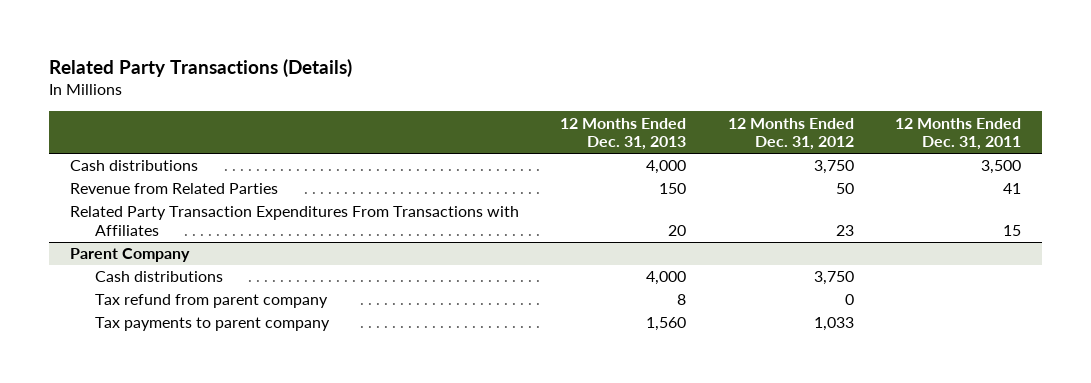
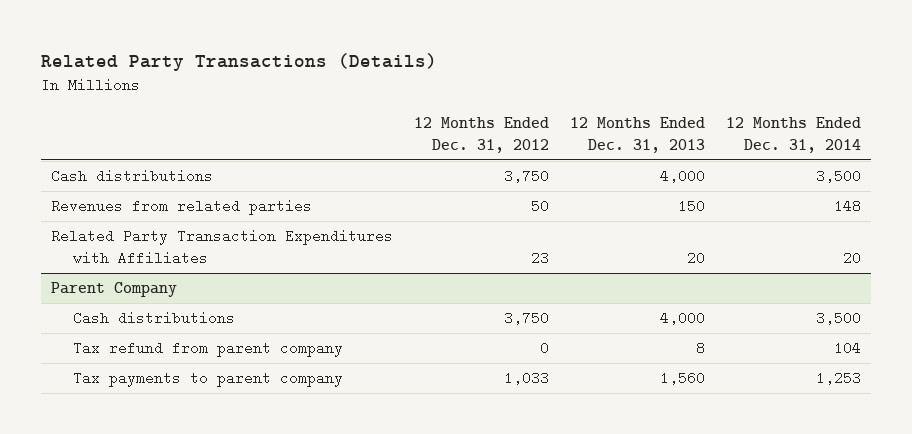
- | 12 Months Ended Dec. 31, 2013 | 12 Months Ended Dec. 31, 2012 | 12 Months Ended Dec. 31, 2011
+ | 12 Months Ended Dec. 31, 2012 | 12 Months Ended Dec. 31, 2013 | 12 Months Ended Dec. 31, 2014
- Revenue from Related Parties | 150 | 50 | 41
- Related Party Transaction Expenditures From Transactions with Affiliates | 20 | 23 | 15
+ Revenues from related parties | 50 | 150 | 148
+ Related Party Transaction Expenditures with Affiliates | 23 | 20 | 20

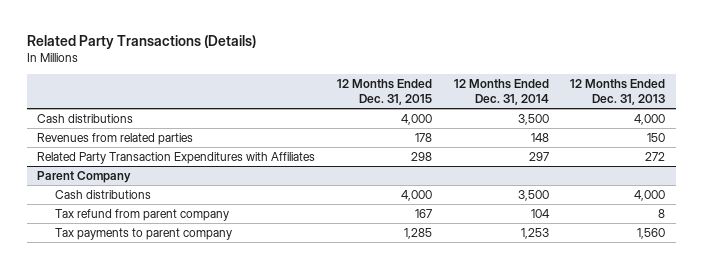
- | 12 Months Ended Dec. 31, 2012 | 12 Months Ended Dec. 31, 2013 | 12 Months Ended Dec. 31, 2014
+ | 12 Months Ended Dec. 31, 2015 | 12 Months Ended Dec. 31, 2014 | 12 Months Ended Dec. 31, 2013
- Related Party Transaction Expenditures with Affiliates | 23 | 20 | 20
+ Related Party Transaction Expenditures with Affiliates | 298 | 297 | 272

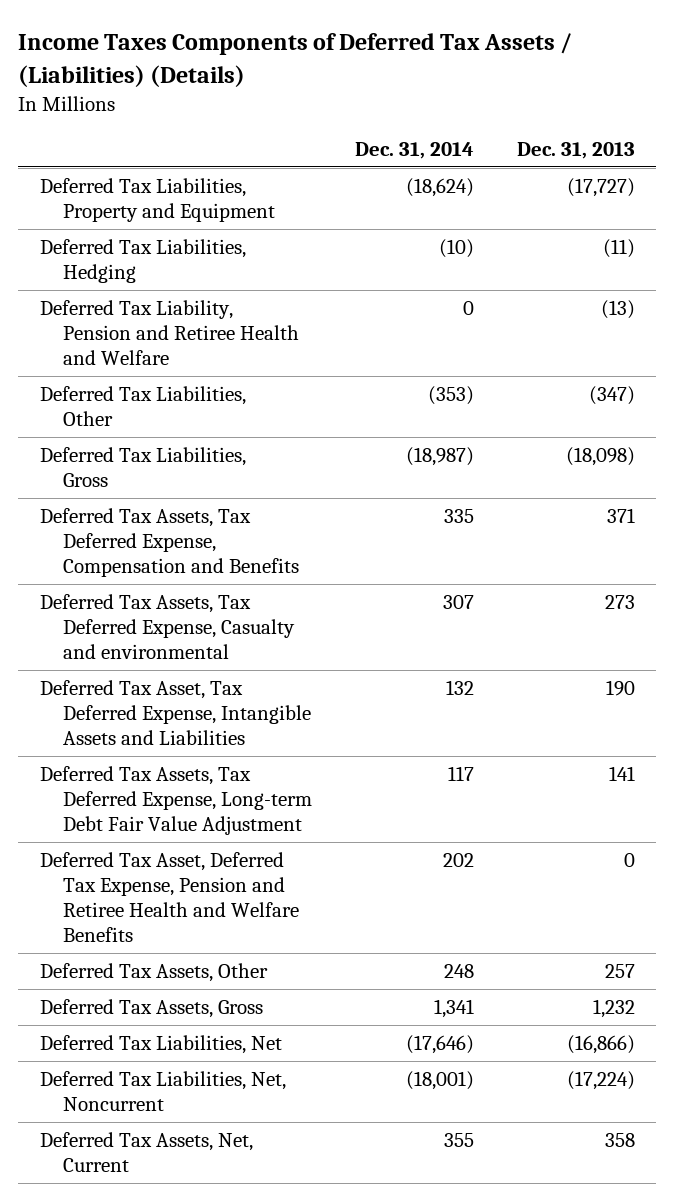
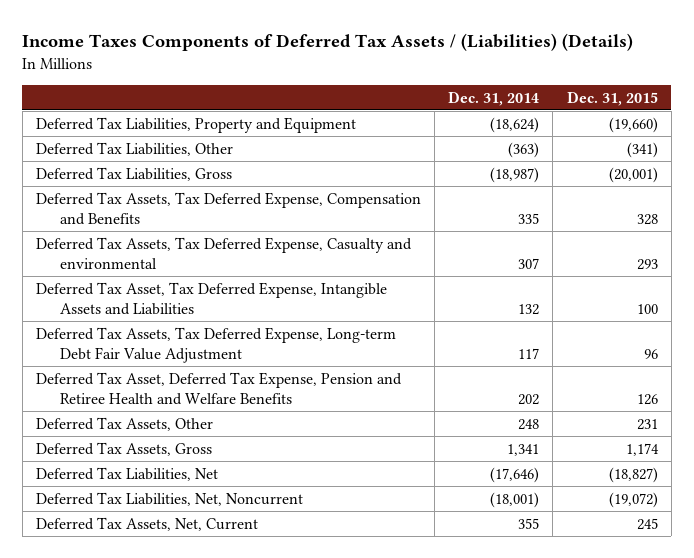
- | Dec. 31, 2014 | Dec. 31, 2013
+ | Dec. 31, 2014 | Dec. 31, 2015
- Deferred Tax Liabilities, Hedging | (10) | (11)
- Deferred Tax Liability, Pension and Retiree Health and Welfare | 0 | (13)
- Deferred Tax Liabilities, Other | (353) | (347)
+ Deferred Tax Liabilities, Other | (363) | (341)

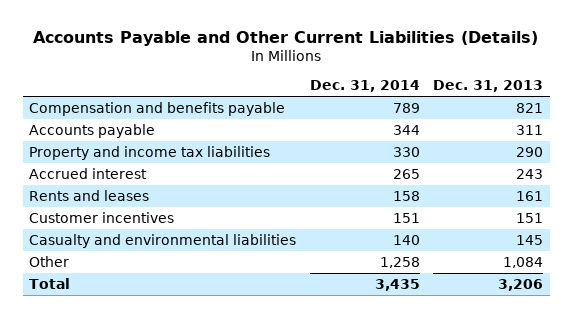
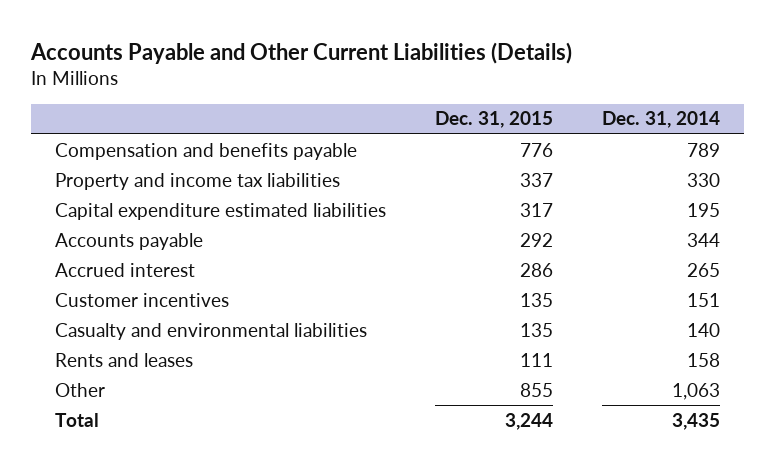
- | Dec. 31, 2014 | Dec. 31, 2013
+ | Dec. 31, 2015 | Dec. 31, 2014
+ Capital expenditure estimated liabilities | 317 | 195
moved down: Accounts payable | 292 | 344
- Other | 1,258 | 1,084
moved down: Rents and leases | 111 | 158
+ Other | 855 | 1,063

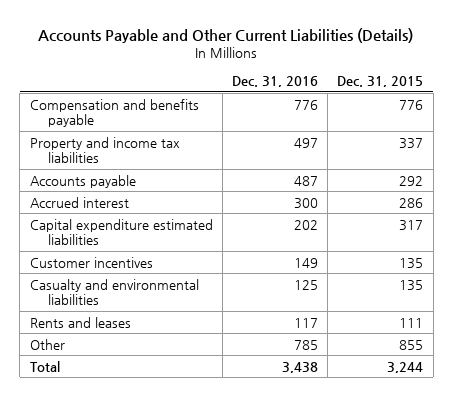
- | Dec. 31, 2015 | Dec. 31, 2014
+ | Dec. 31, 2016 | Dec. 31, 2015
moved down: Capital expenditure estimated liabilities | 202 | 317

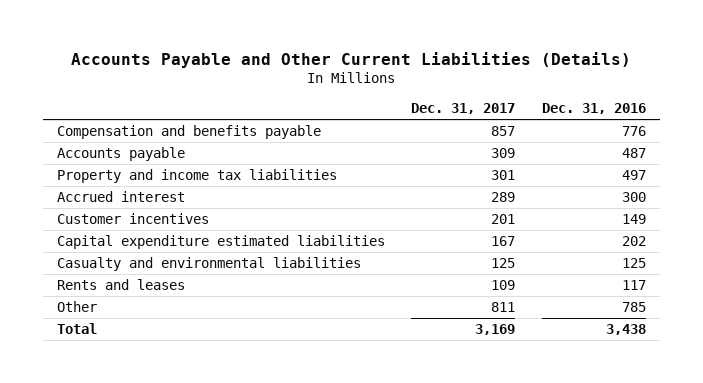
- | Dec. 31, 2016 | Dec. 31, 2015
+ | Dec. 31, 2017 | Dec. 31, 2016
moved down: Property and income tax liabilities | 301 | 497
moved down: Capital expenditure estimated liabilities | 167 | 202

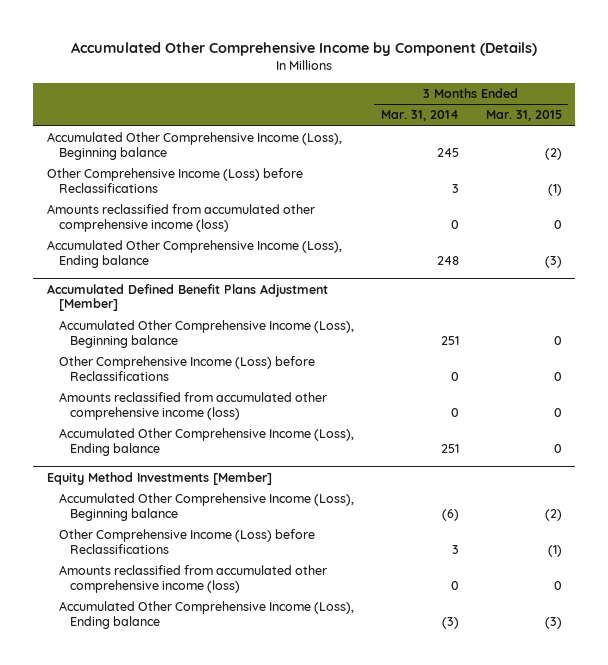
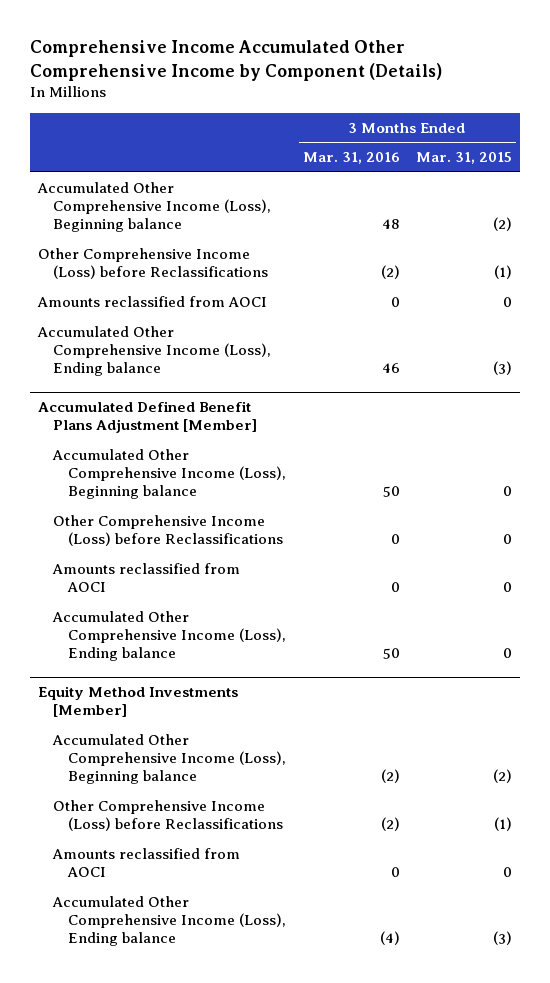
- Accumulated Other Comprehensive Income by Component (Details)
+ Comprehensive Income Accumulated Other Comprehensive Income by Component (Details)
- | 3 Months Ended Mar. 31, 2014 | 3 Months Ended Mar. 31, 2015
+ | 3 Months Ended Mar. 31, 2016 | 3 Months Ended Mar. 31, 2015
- Amounts reclassified from accumulated other comprehensive income (loss) | 0 | 0
+ Amounts reclassified from AOCI | 0 | 0
@ Accumulated Defined Benefit Plans Adjustment [Member]
- Amounts reclassified from accumulated other comprehensive income (loss) | 0 | 0
+ Amounts reclassified from AOCI | 0 | 0
@ Equity Method Investments [Member]
- Amounts reclassified from accumulated other comprehensive income (loss) | 0 | 0
+ Amounts reclassified from AOCI | 0 | 0

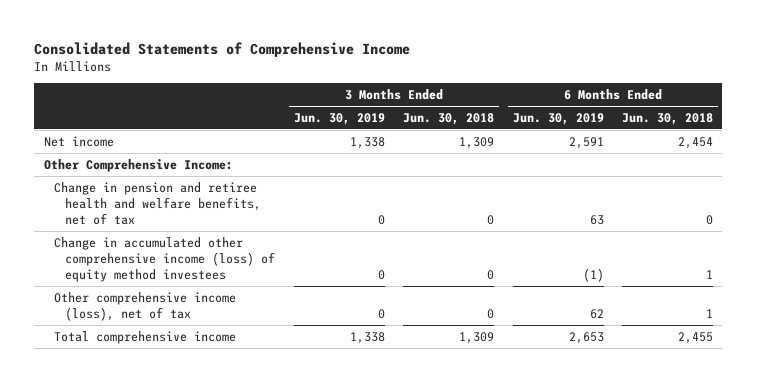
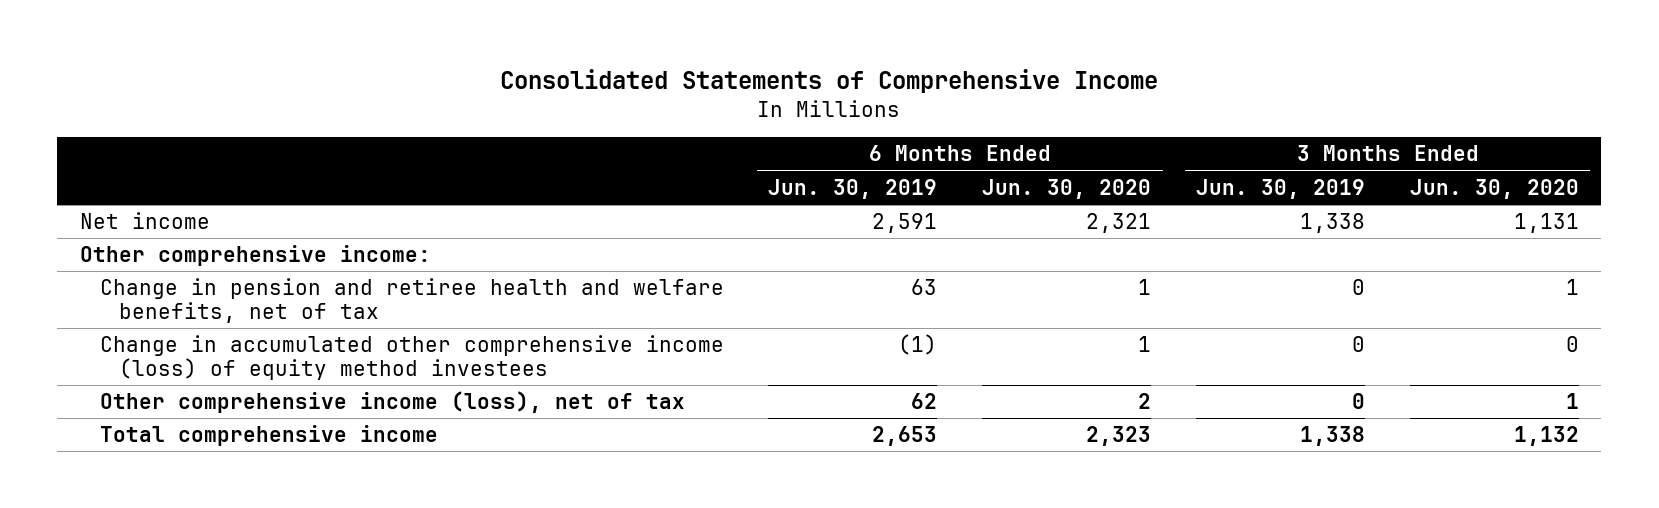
- | 3 Months Ended Jun. 30, 2019 | 3 Months Ended Jun. 30, 2018 | 6 Months Ended Jun. 30, 2019 | 6 Months Ended Jun. 30, 2018
+ | 6 Months Ended Jun. 30, 2019 | 6 Months Ended Jun. 30, 2020 | 3 Months Ended Jun. 30, 2019 | 3 Months Ended Jun. 30, 2020
- Other Comprehensive Income:
+ Other comprehensive income:

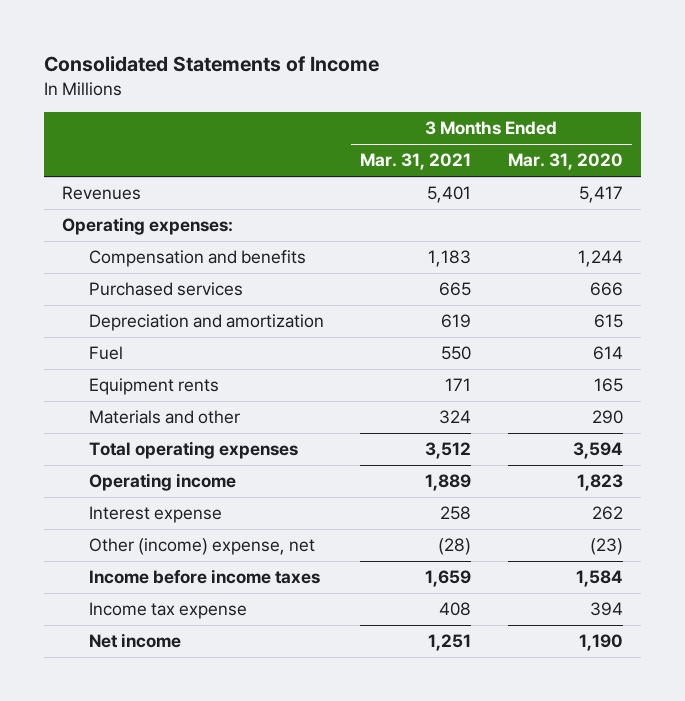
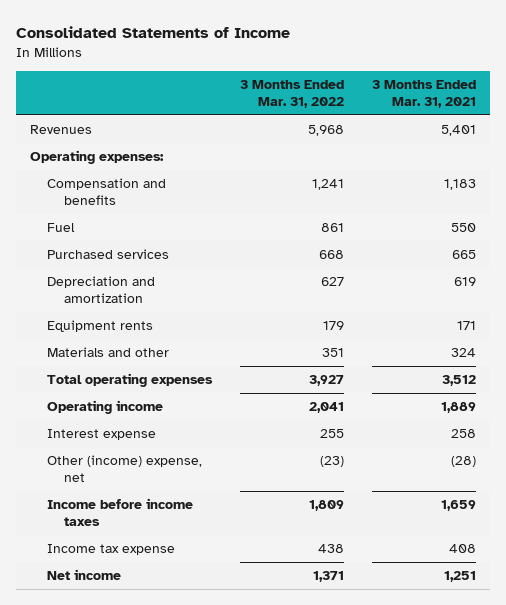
- | 3 Months Ended Mar. 31, 2021 | 3 Months Ended Mar. 31, 2020
+ | 3 Months Ended Mar. 31, 2022 | 3 Months Ended Mar. 31, 2021
moved up: Fuel | 861 | 550

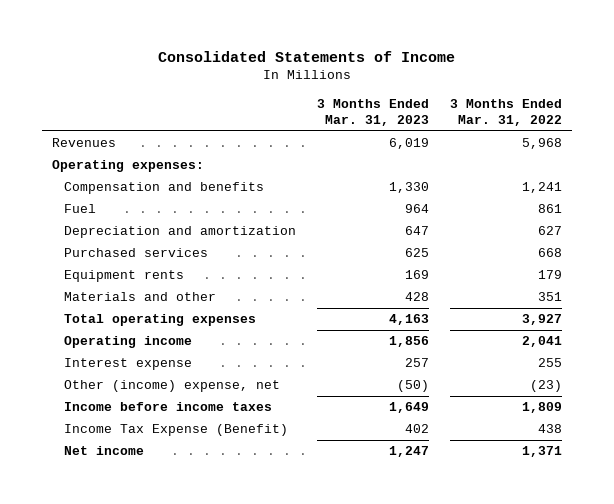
- | 3 Months Ended Mar. 31, 2022 | 3 Months Ended Mar. 31, 2021
+ | 3 Months Ended Mar. 31, 2023 | 3 Months Ended Mar. 31, 2022
moved down: Purchased services | 625 | 668
- Income tax expense | 438 | 408
+ Income Tax Expense (Benefit) | 402 | 438

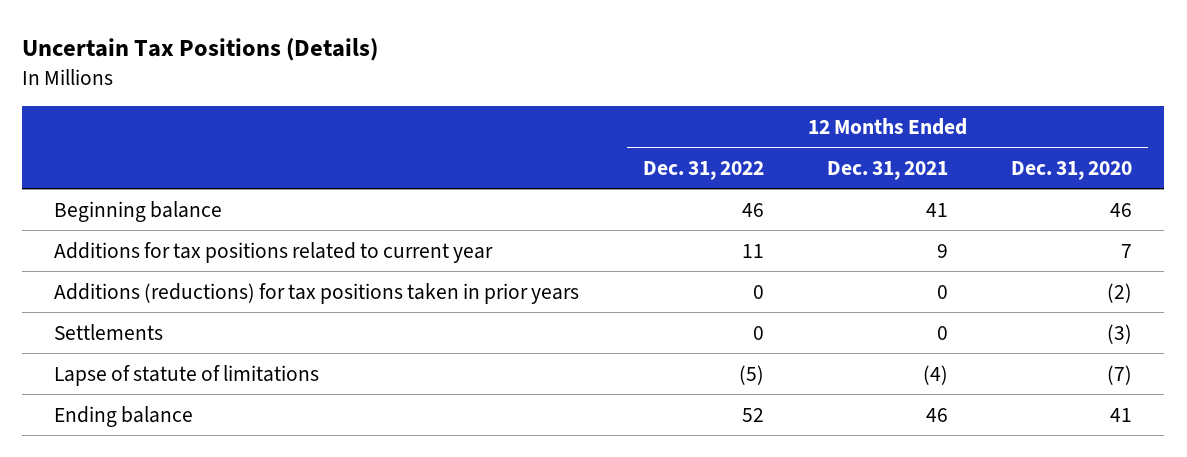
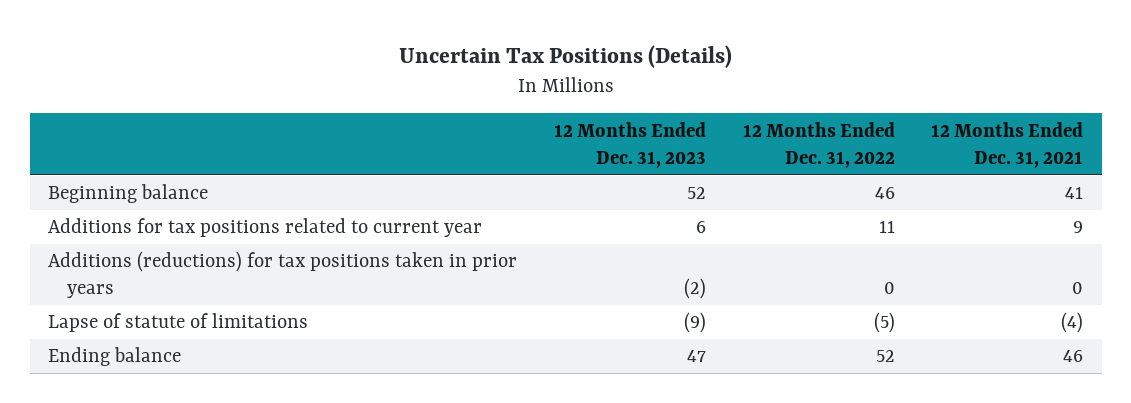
- | 12 Months Ended Dec. 31, 2022 | 12 Months Ended Dec. 31, 2021 | 12 Months Ended Dec. 31, 2020
+ | 12 Months Ended Dec. 31, 2023 | 12 Months Ended Dec. 31, 2022 | 12 Months Ended Dec. 31, 2021
- Settlements | 0 | 0 | (3)

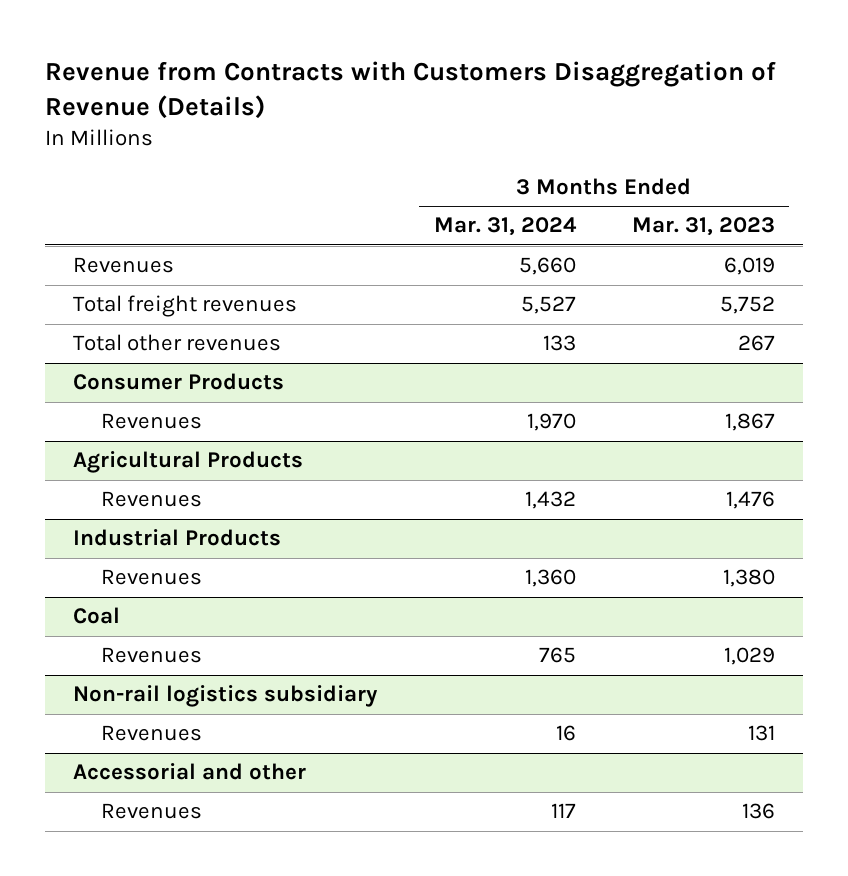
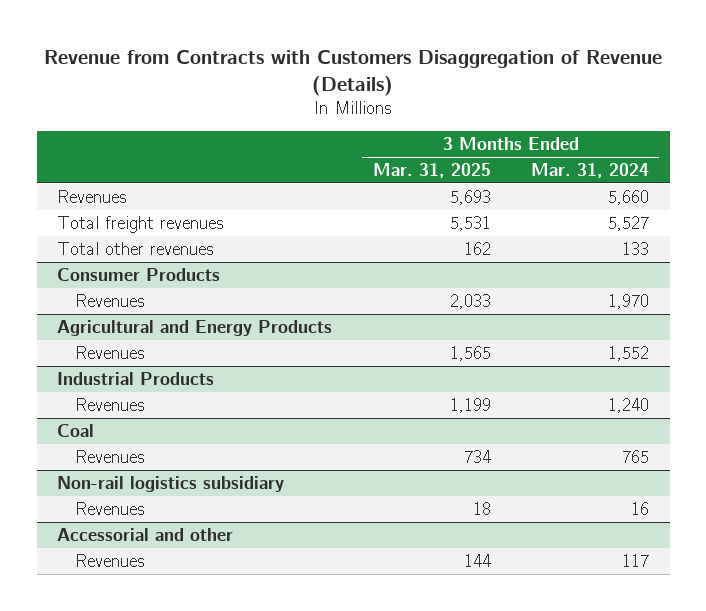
- | 3 Months Ended Mar. 31, 2024 | 3 Months Ended Mar. 31, 2023
+ | 3 Months Ended Mar. 31, 2025 | 3 Months Ended Mar. 31, 2024
- Agricultural Products
- Revenues | 1,432 | 1,476
+ Agricultural and Energy Products
+ Revenues | 1,565 | 1,552
@ Industrial Products
- Revenues | 1,360 | 1,380
+ Revenues | 1,199 | 1,240

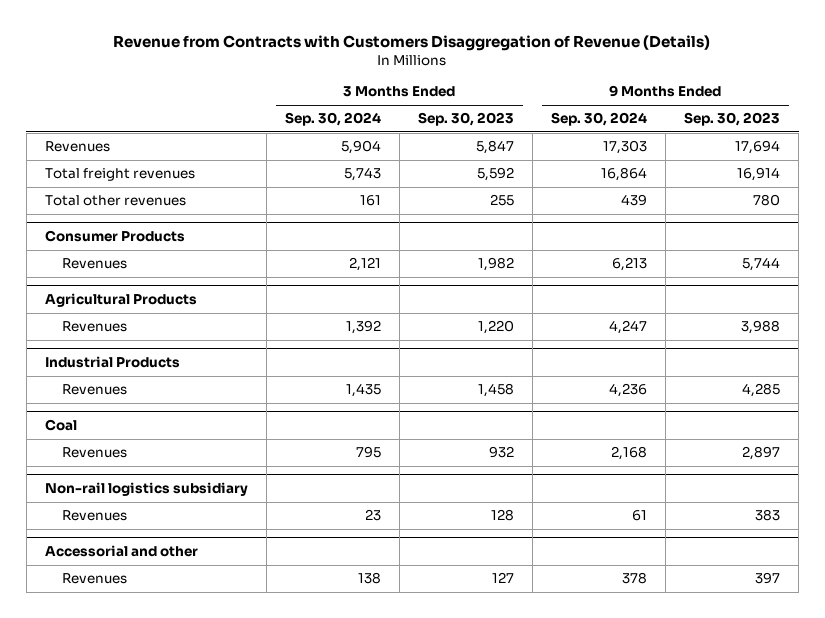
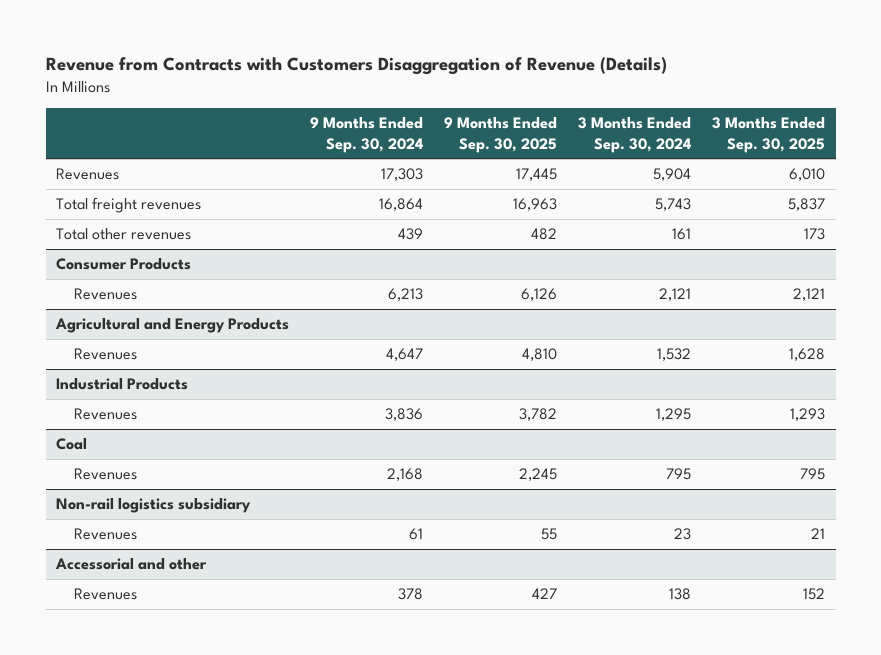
- | 3 Months Ended Sep. 30, 2024 | 3 Months Ended Sep. 30, 2023 | 9 Months Ended Sep. 30, 2024 | 9 Months Ended Sep. 30, 2023
+ | 9 Months Ended Sep. 30, 2024 | 9 Months Ended Sep. 30, 2025 | 3 Months Ended Sep. 30, 2024 | 3 Months Ended Sep. 30, 2025
- Agricultural Products
- Revenues | 1,392 | 1,220 | 4,247 | 3,988
+ Agricultural and Energy Products
+ Revenues | 4,647 | 4,810 | 1,532 | 1,628
@ Industrial Products
- Revenues | 1,435 | 1,458 | 4,236 | 4,285
+ Revenues | 3,836 | 3,782 | 1,295 | 1,293

